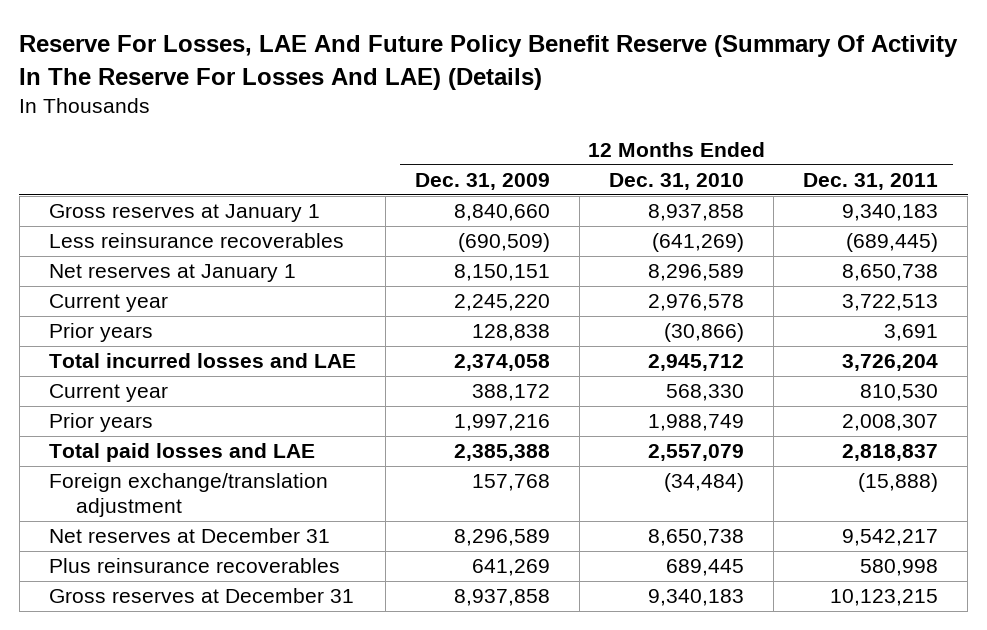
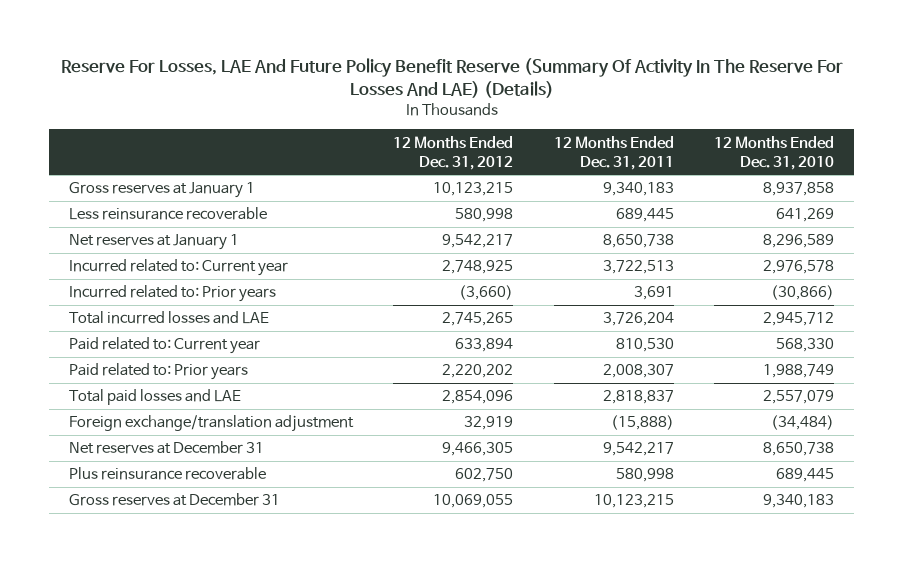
- | 12 Months Ended Dec. 31, 2009 | 12 Months Ended Dec. 31, 2010 | 12 Months Ended Dec. 31, 2011
+ | 12 Months Ended Dec. 31, 2012 | 12 Months Ended Dec. 31, 2011 | 12 Months Ended Dec. 31, 2010
- Less reinsurance recoverables | (690,509) | (641,269) | (689,445)
+ Less reinsurance recoverable | 580,998 | 689,445 | 641,269
- Current year | 2,245,220 | 2,976,578 | 3,722,513
- Prior years | 128,838 | (30,866) | 3,691
+ Incurred related to: Current year | 2,748,925 | 3,722,513 | 2,976,578
+ Incurred related to: Prior years | (3,660) | 3,691 | (30,866)
- Current year | 388,172 | 568,330 | 810,530
- Prior years | 1,997,216 | 1,988,749 | 2,008,307
+ Paid related to: Current year | 633,894 | 810,530 | 568,330
+ Paid related to: Prior years | 2,220,202 | 2,008,307 | 1,988,749
- Plus reinsurance recoverables | 641,269 | 689,445 | 580,998
+ Plus reinsurance recoverable | 602,750 | 580,998 | 689,445

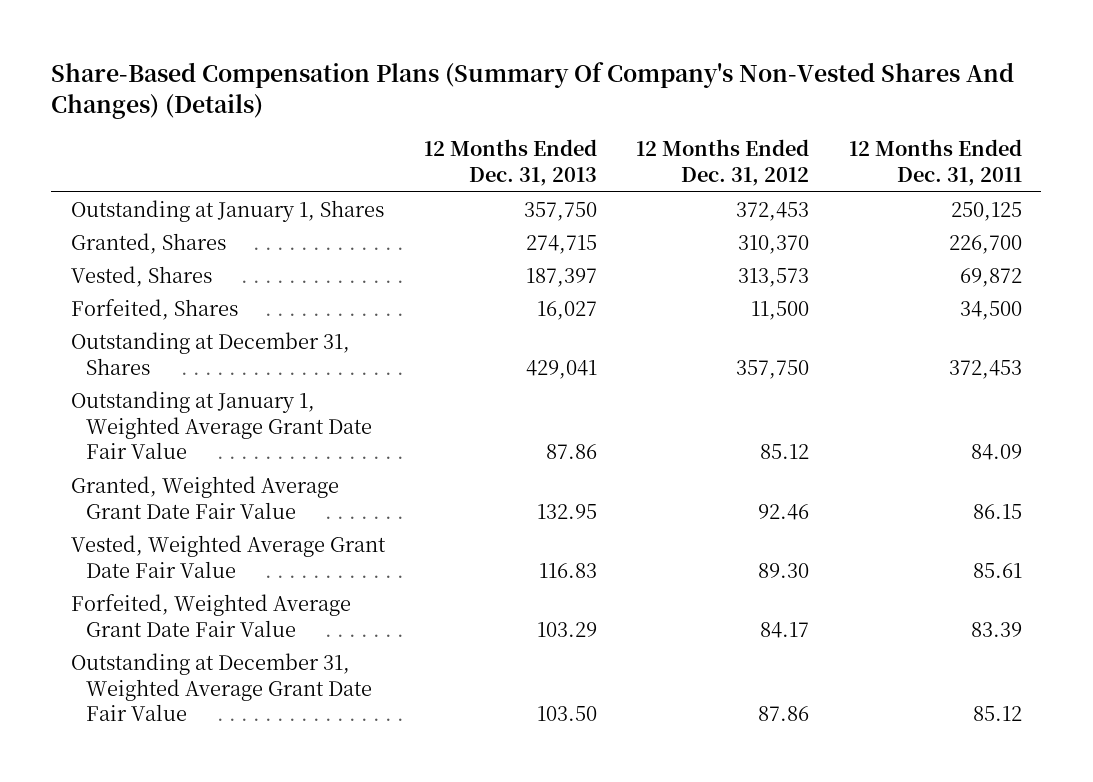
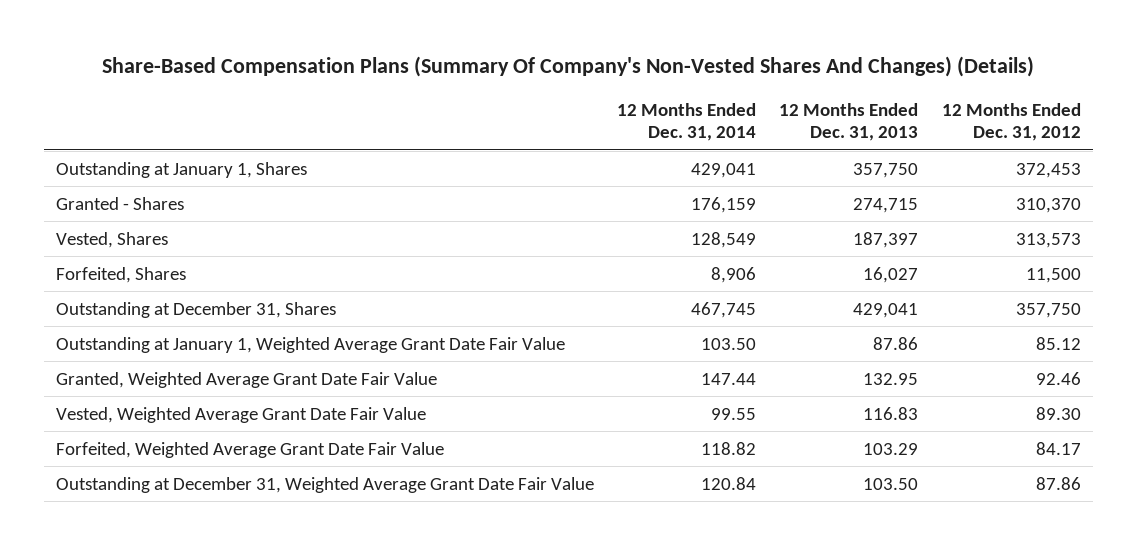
- | 12 Months Ended Dec. 31, 2013 | 12 Months Ended Dec. 31, 2012 | 12 Months Ended Dec. 31, 2011
+ | 12 Months Ended Dec. 31, 2014 | 12 Months Ended Dec. 31, 2013 | 12 Months Ended Dec. 31, 2012
- Granted, Shares | 274,715 | 310,370 | 226,700
+ Granted - Shares | 176,159 | 274,715 | 310,370

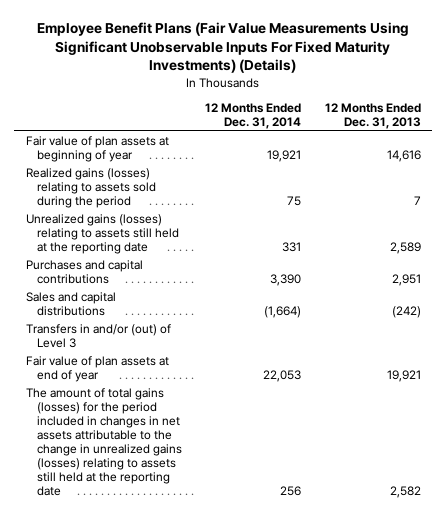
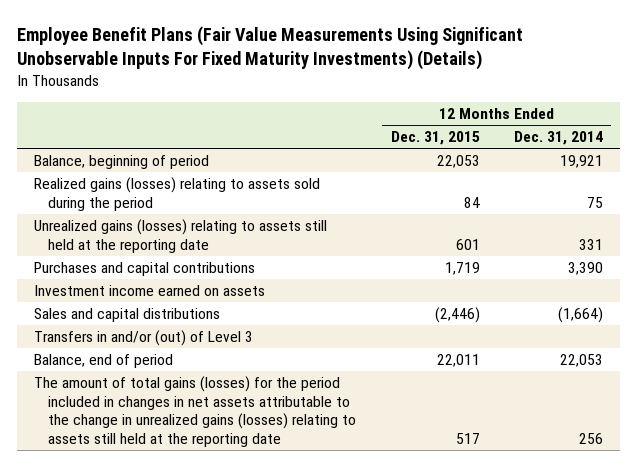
- | 12 Months Ended Dec. 31, 2014 | 12 Months Ended Dec. 31, 2013
+ | 12 Months Ended Dec. 31, 2015 | 12 Months Ended Dec. 31, 2014
- Fair value of plan assets at beginning of year | 19,921 | 14,616
+ Balance, beginning of period | 22,053 | 19,921
+ Investment income earned on assets
- Fair value of plan assets at end of year | 22,053 | 19,921
+ Balance, end of period | 22,011 | 22,053

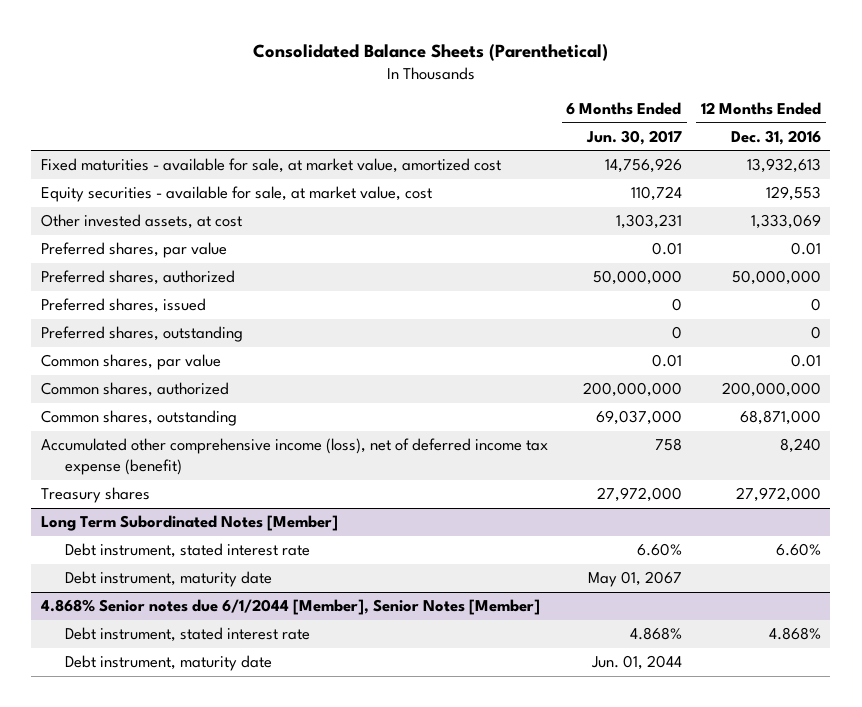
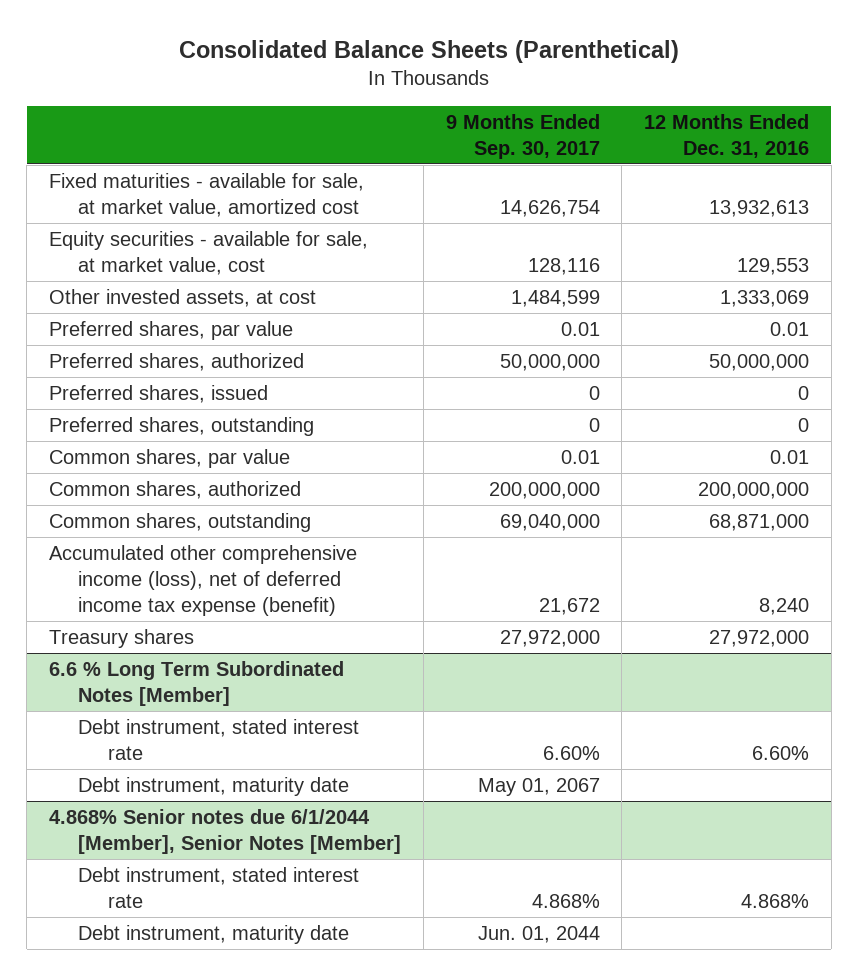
- | 6 Months Ended Jun. 30, 2017 | 12 Months Ended Dec. 31, 2016
+ | 9 Months Ended Sep. 30, 2017 | 12 Months Ended Dec. 31, 2016
- Long Term Subordinated Notes [Member]
+ 6.6 % Long Term Subordinated Notes [Member]

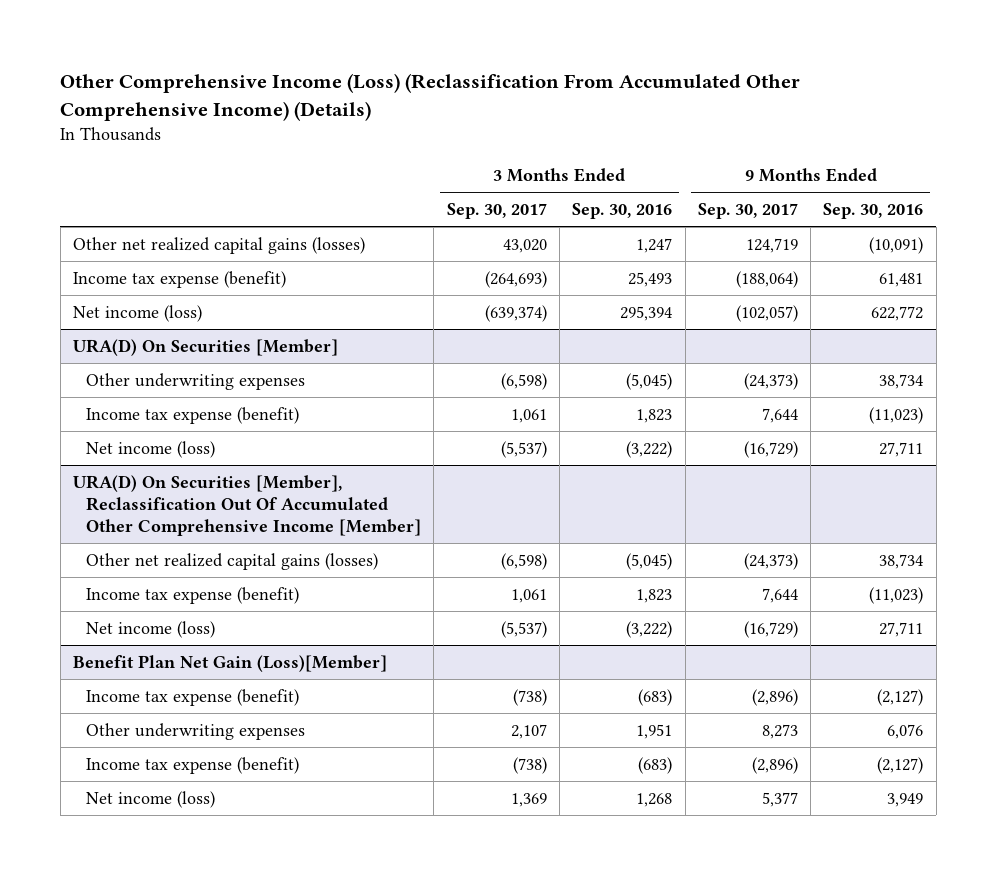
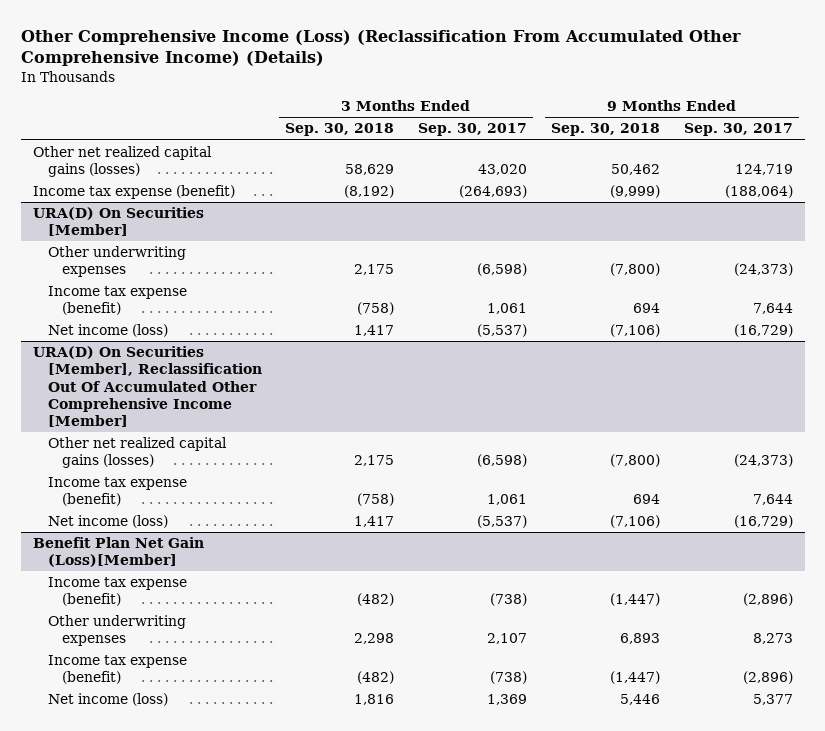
- | 3 Months Ended Sep. 30, 2017 | 3 Months Ended Sep. 30, 2016 | 9 Months Ended Sep. 30, 2017 | 9 Months Ended Sep. 30, 2016
+ | 3 Months Ended Sep. 30, 2018 | 3 Months Ended Sep. 30, 2017 | 9 Months Ended Sep. 30, 2018 | 9 Months Ended Sep. 30, 2017
- Net income (loss) | (639,374) | 295,394 | (102,057) | 622,772

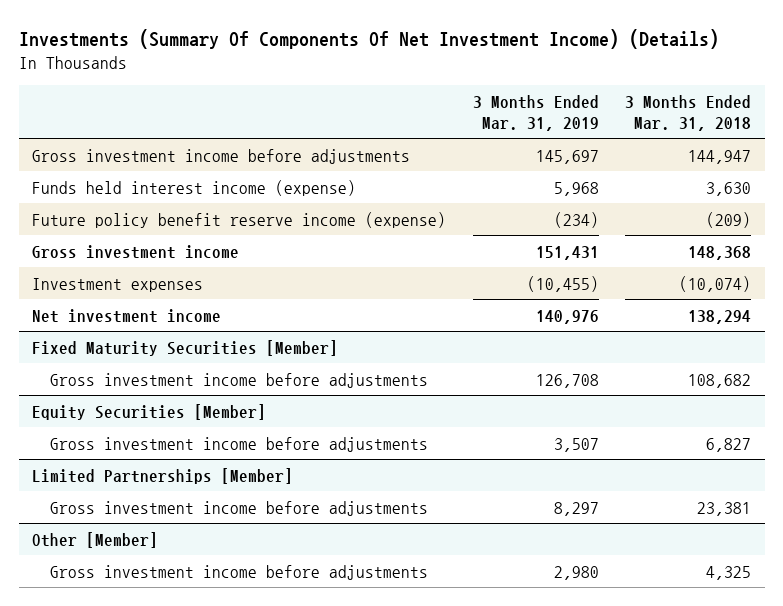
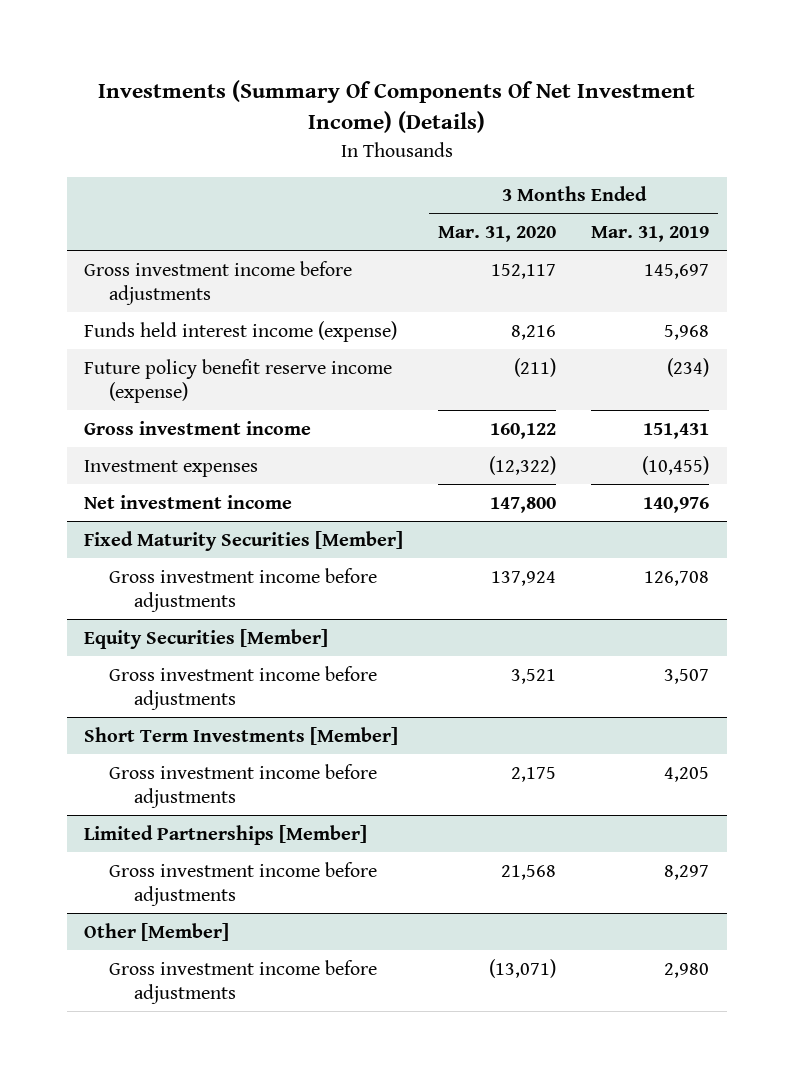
- | 3 Months Ended Mar. 31, 2019 | 3 Months Ended Mar. 31, 2018
+ | 3 Months Ended Mar. 31, 2020 | 3 Months Ended Mar. 31, 2019
+ Short Term Investments [Member]
+ Gross investment income before adjustments | 2,175 | 4,205

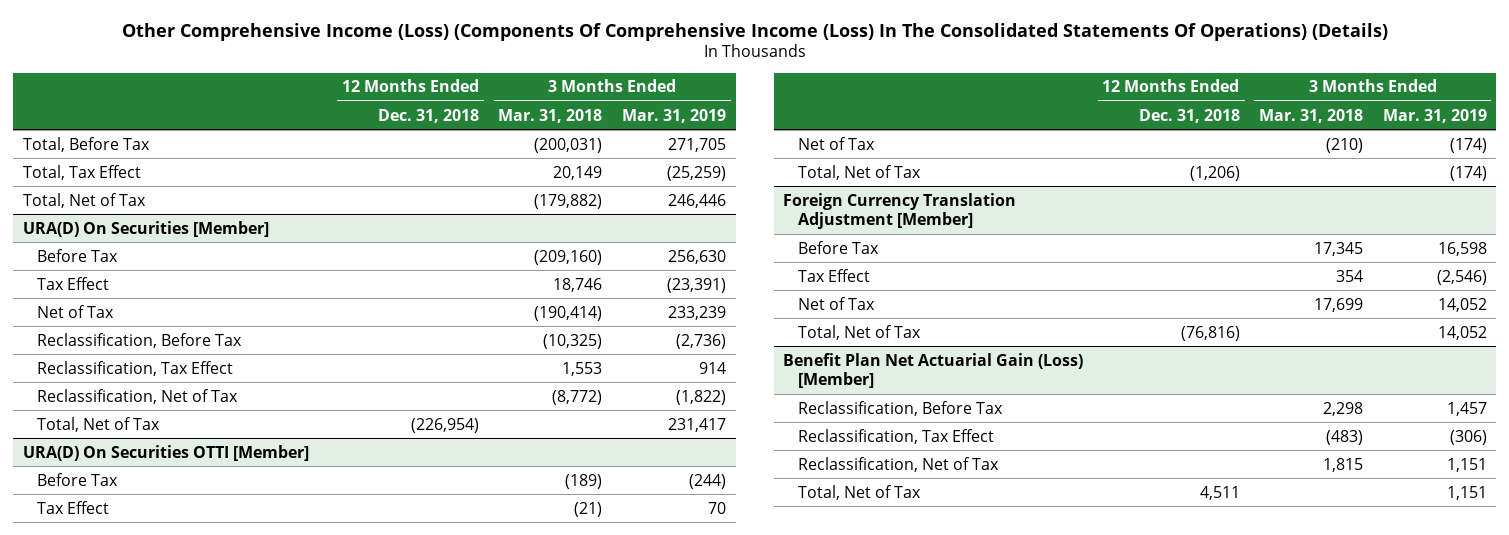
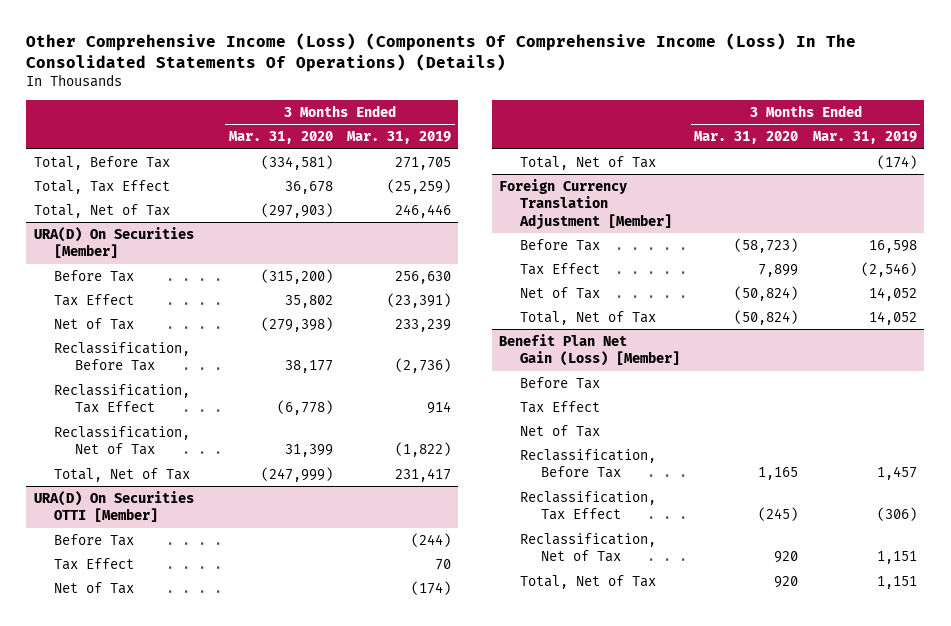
- | 12 Months Ended Dec. 31, 2018 | 3 Months Ended Mar. 31, 2018 | 3 Months Ended Mar. 31, 2019
+ | 3 Months Ended Mar. 31, 2020 | 3 Months Ended Mar. 31, 2019
- Benefit Plan Net Actuarial Gain (Loss) [Member]
+ Benefit Plan Net Gain (Loss) [Member]
+ Before Tax
+ Tax Effect
+ Net of Tax

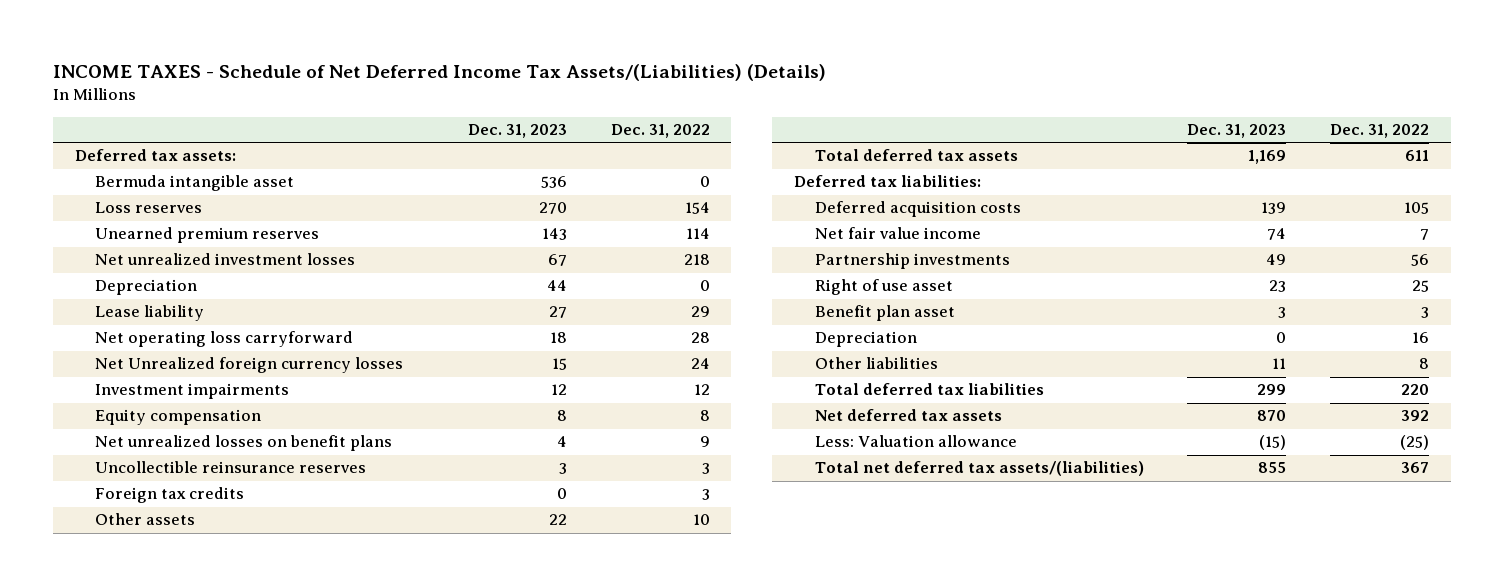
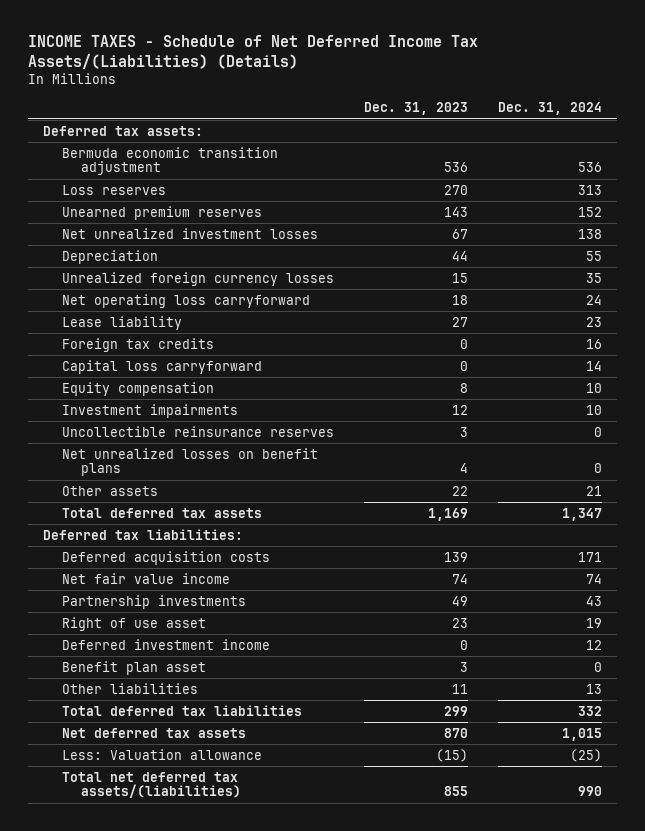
- | Dec. 31, 2023 | Dec. 31, 2022
+ | Dec. 31, 2023 | Dec. 31, 2024
- Bermuda intangible asset | 536 | 0
+ Bermuda economic transition adjustment | 536 | 536
+ Unrealized foreign currency losses | 15 | 35
- Net Unrealized foreign currency losses | 15 | 24
moved down: Lease liability | 27 | 23
moved up: Foreign tax credits | 0 | 16
+ Capital loss carryforward | 0 | 14
moved down: Investment impairments | 12 | 10
moved down: Net unrealized losses on benefit plans | 4 | 0
+ Deferred investment income | 0 | 12
- Depreciation | 0 | 16

